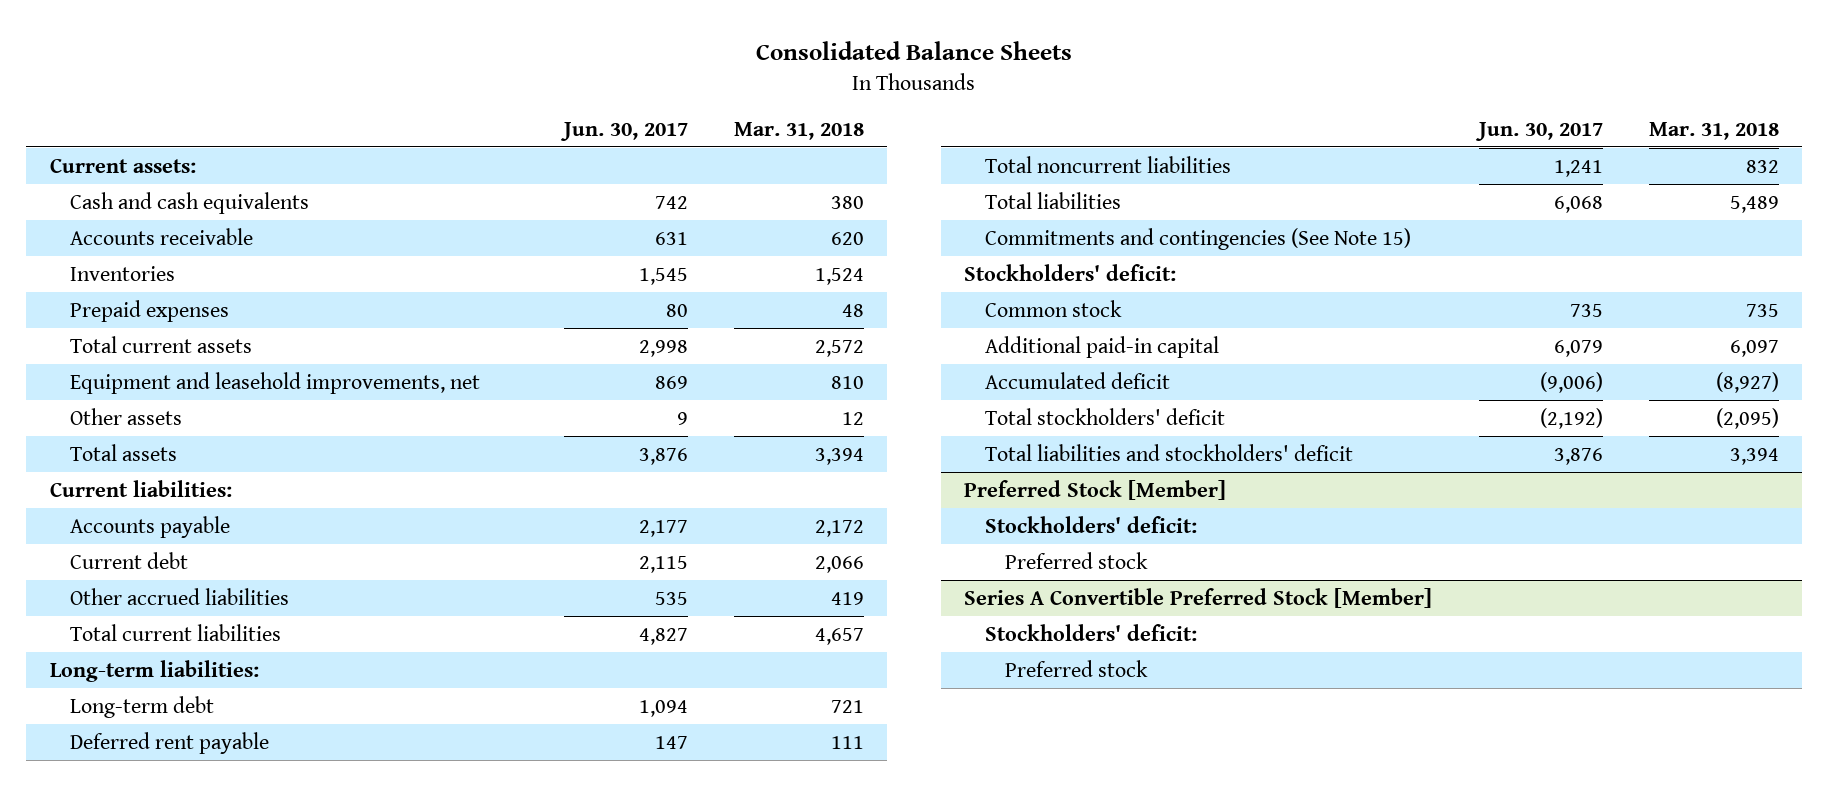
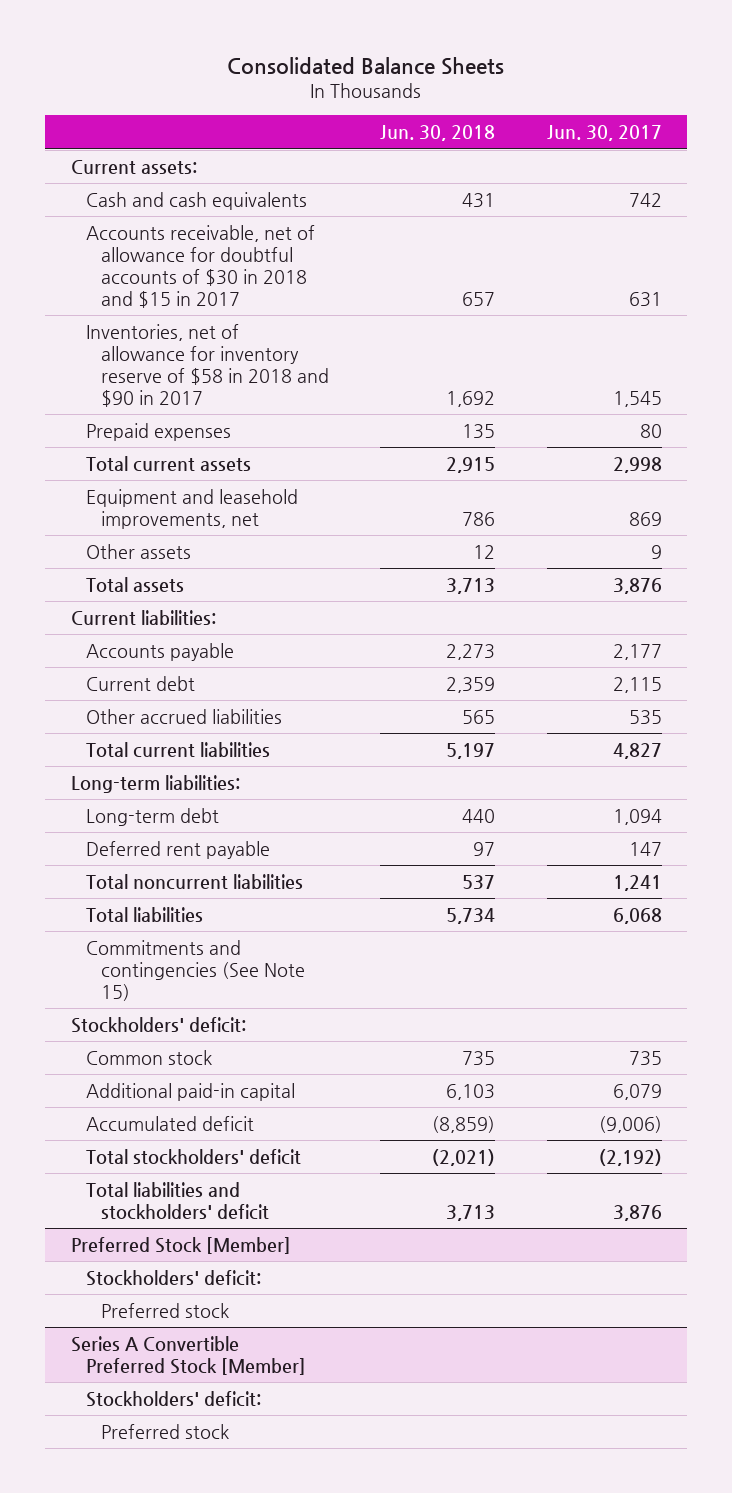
- | Jun. 30, 2017 | Mar. 31, 2018
+ | Jun. 30, 2018 | Jun. 30, 2017
- Accounts receivable | 631 | 620
- Inventories | 1,545 | 1,524
+ Accounts receivable, net of allowance for doubtful accounts of $30 in 2018 and $15 in 2017 | 657 | 631
+ Inventories, net of allowance for inventory reserve of $58 in 2018 and $90 in 2017 | 1,692 | 1,545

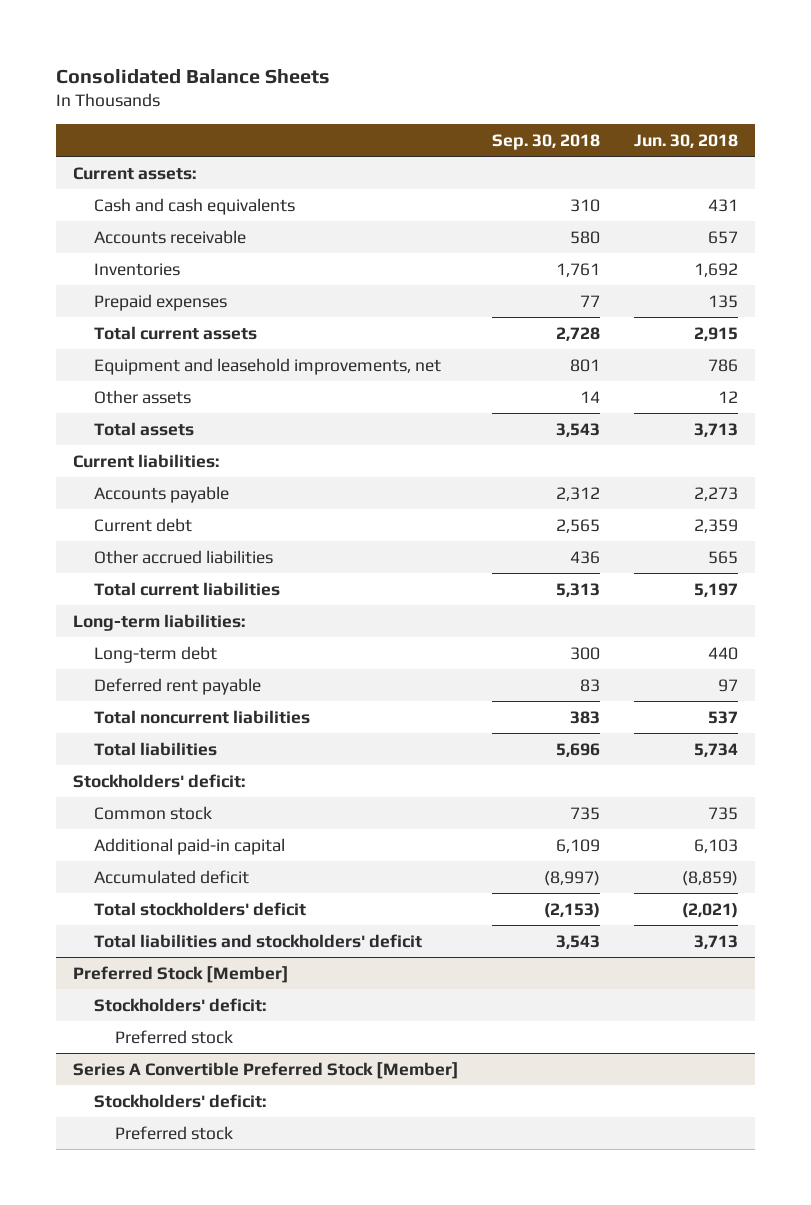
- | Jun. 30, 2018 | Jun. 30, 2017
+ | Sep. 30, 2018 | Jun. 30, 2018
- Accounts receivable, net of allowance for doubtful accounts of $30 in 2018 and $15 in 2017 | 657 | 631
- Inventories, net of allowance for inventory reserve of $58 in 2018 and $90 in 2017 | 1,692 | 1,545
+ Accounts receivable | 580 | 657
+ Inventories | 1,761 | 1,692
- Commitments and contingencies (See Note 15)

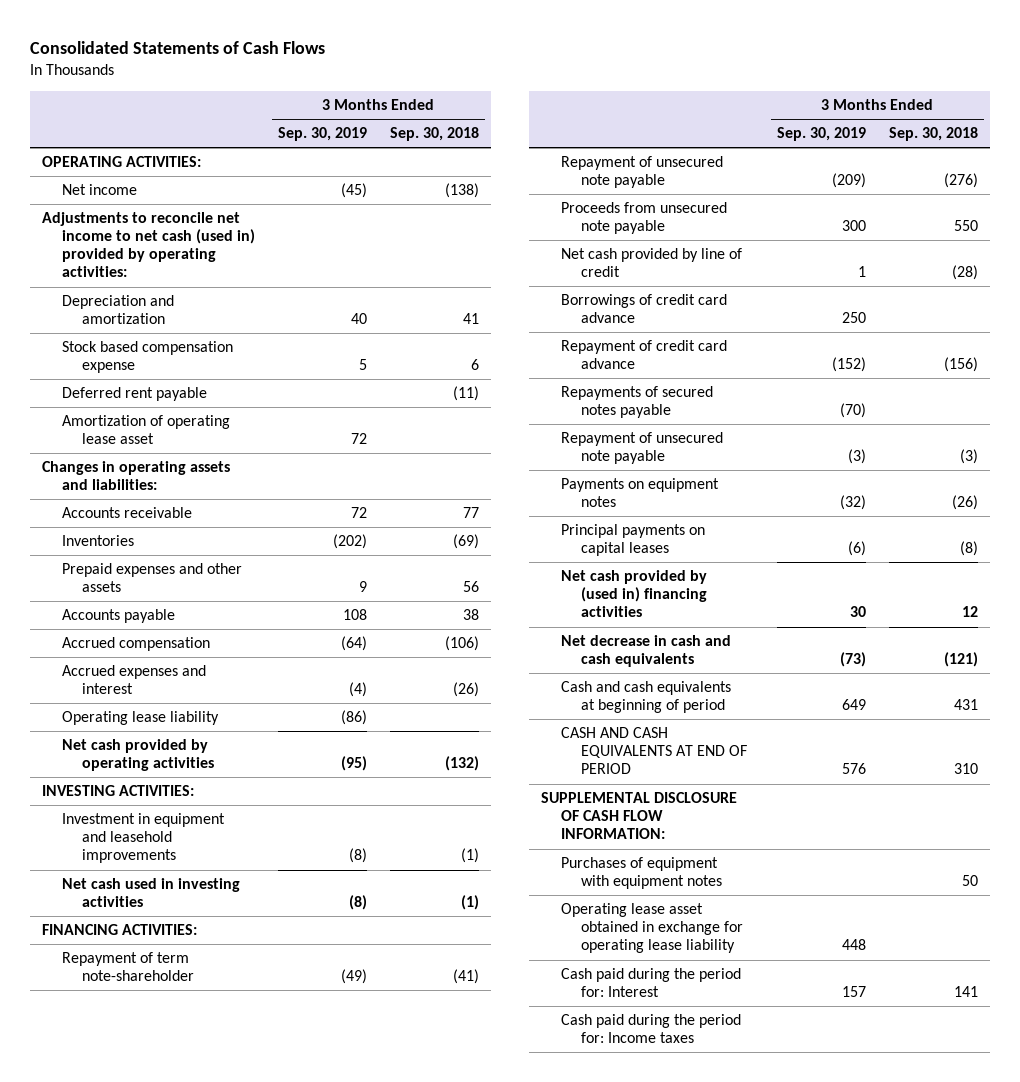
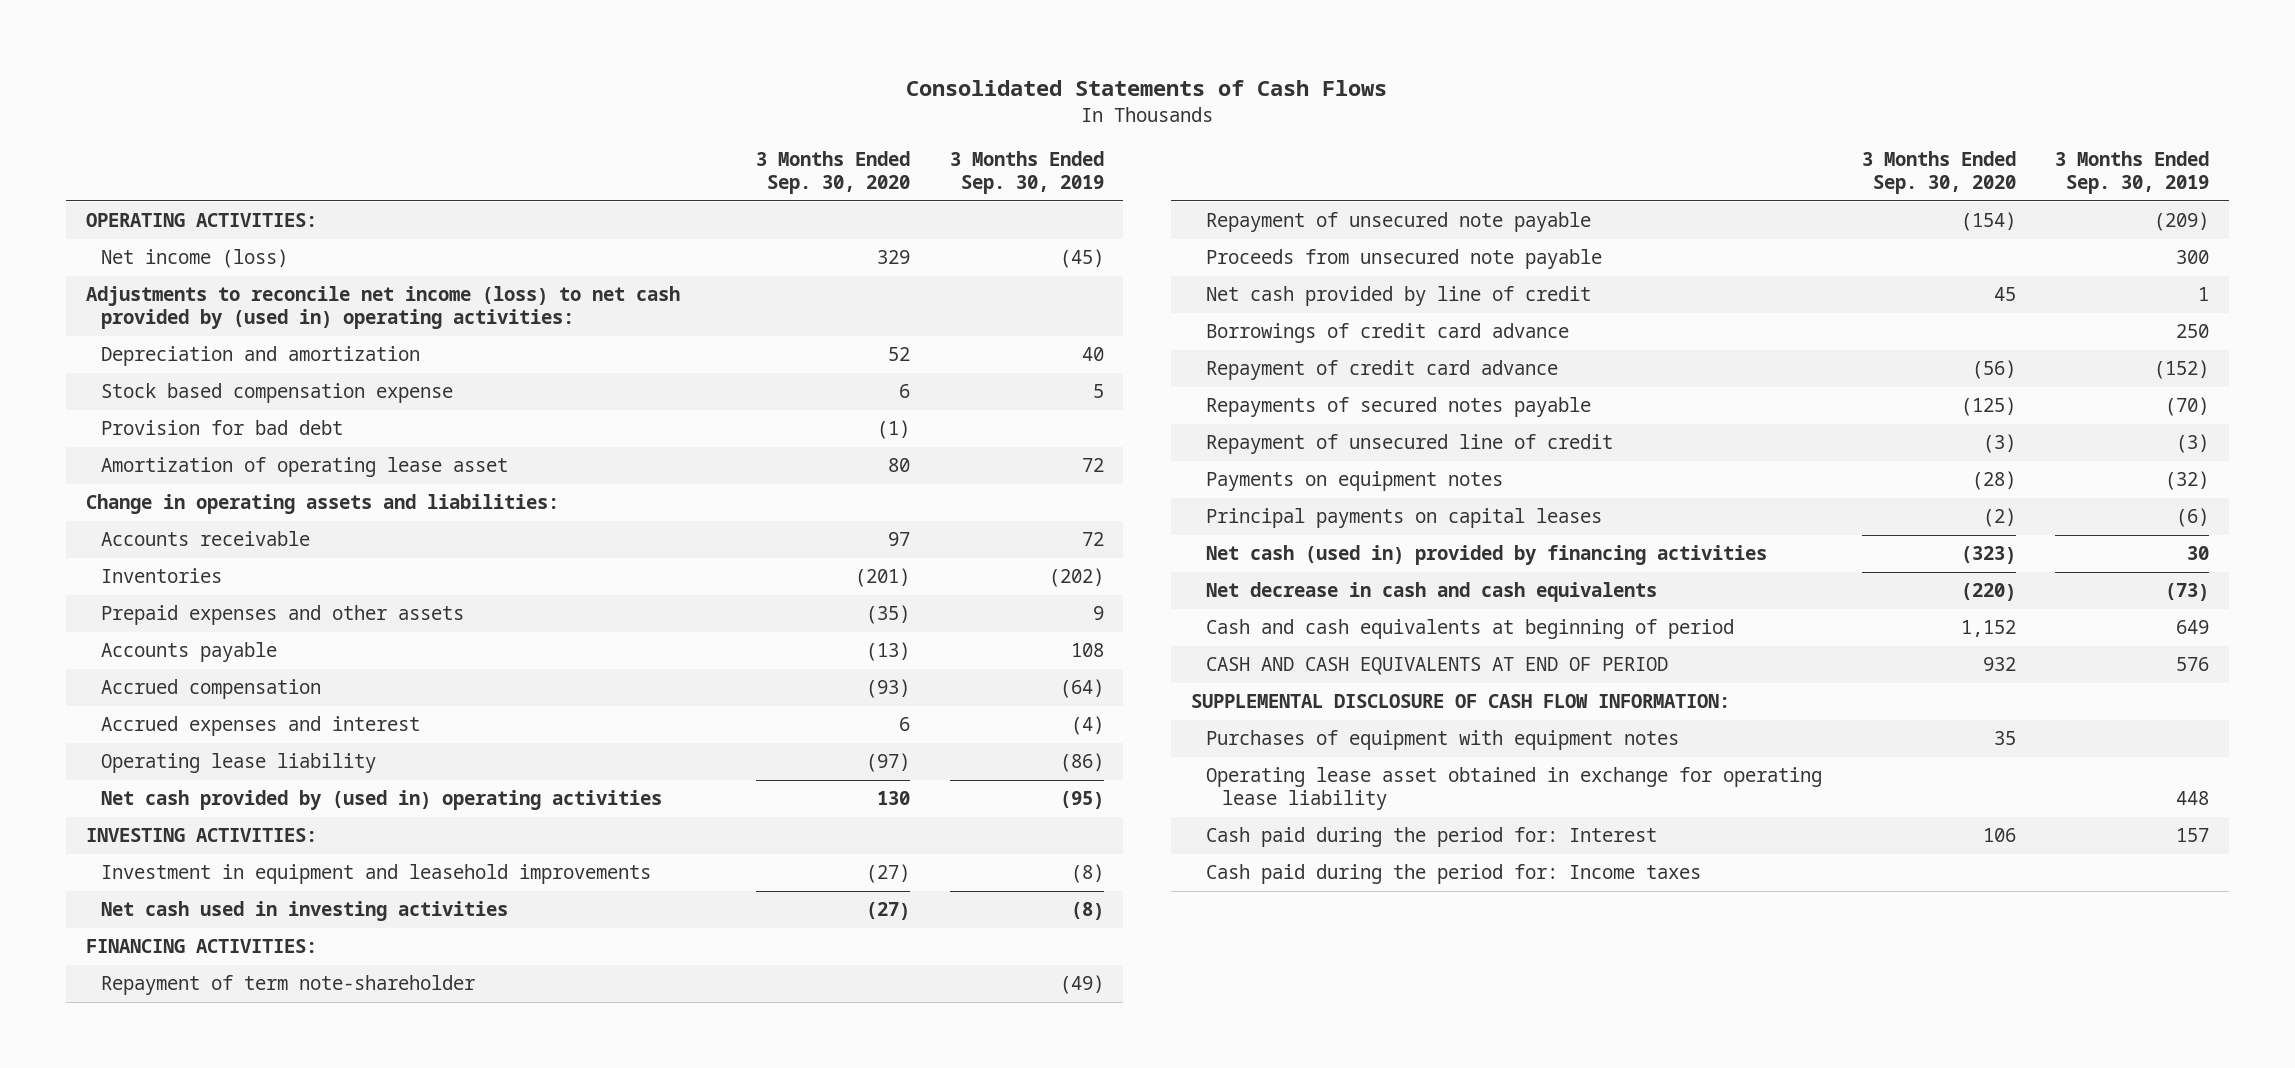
- | 3 Months Ended Sep. 30, 2019 | 3 Months Ended Sep. 30, 2018
+ | 3 Months Ended Sep. 30, 2020 | 3 Months Ended Sep. 30, 2019
- Net income | (45) | (138)
- Adjustments to reconcile net income to net cash (used in) provided by operating activities:
+ Net income (loss) | 329 | (45)
+ Adjustments to reconcile net income (loss) to net cash provided by (used in) operating activities:
- Deferred rent payable | | (11)
+ Provision for bad debt | (1) |
- Changes in operating assets and liabilities:
+ Change in operating assets and liabilities:
- Net cash provided by operating activities | (95) | (132)
+ Net cash provided by (used in) operating activities | 130 | (95)
- Repayment of unsecured note payable | (3) | (3)
+ Repayment of unsecured line of credit | (3) | (3)
- Net cash provided by (used in) financing activities | 30 | 12
+ Net cash (used in) provided by financing activities | (323) | 30

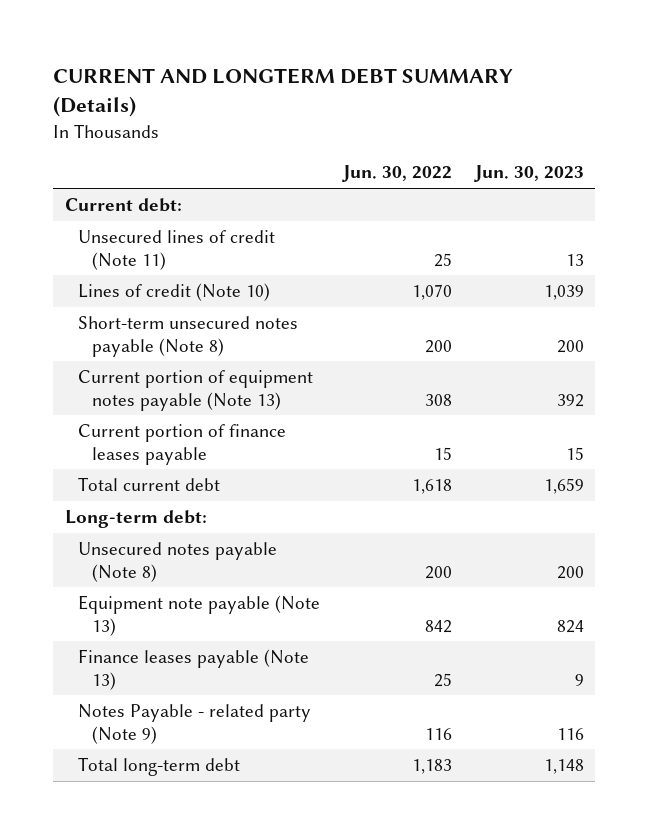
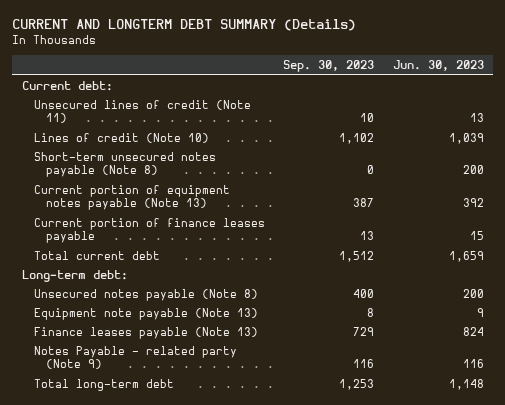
- | Jun. 30, 2022 | Jun. 30, 2023
+ | Sep. 30, 2023 | Jun. 30, 2023
- Equipment note payable (Note 13) | 842 | 824
- Finance leases payable (Note 13) | 25 | 9
+ Equipment note payable (Note 13) | 8 | 9
+ Finance leases payable (Note 13) | 729 | 824

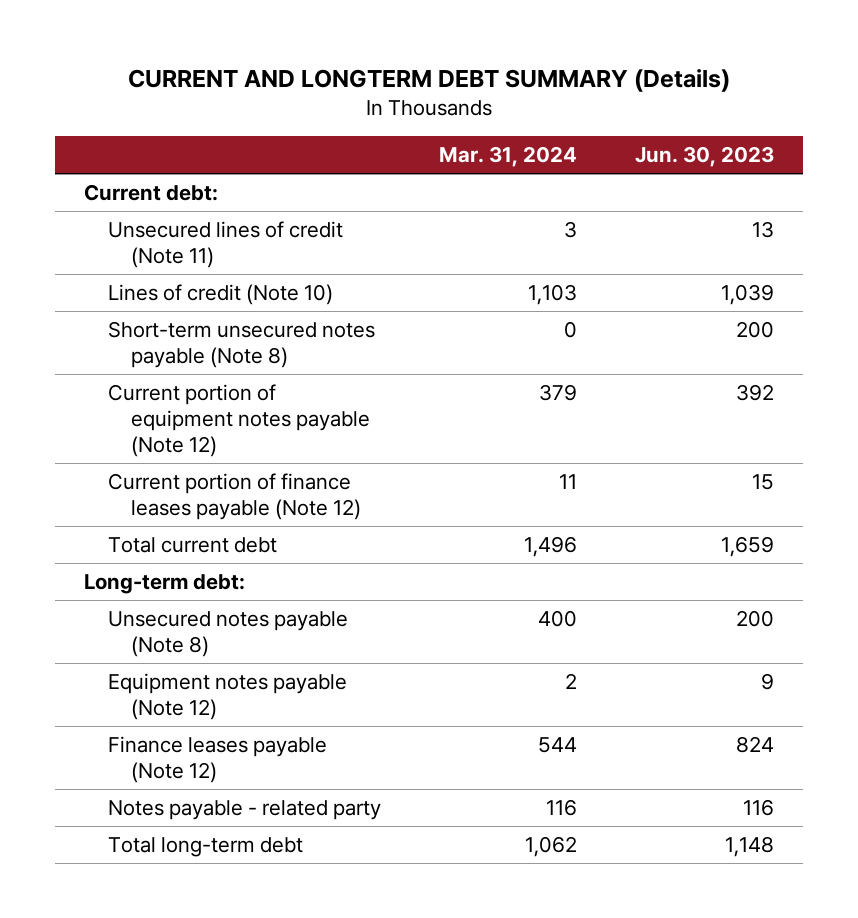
- | Sep. 30, 2023 | Jun. 30, 2023
+ | Mar. 31, 2024 | Jun. 30, 2023
- Current portion of equipment notes payable (Note 13) | 387 | 392
- Current portion of finance leases payable | 13 | 15
+ Current portion of equipment notes payable (Note 12) | 379 | 392
+ Current portion of finance leases payable (Note 12) | 11 | 15
- Equipment note payable (Note 13) | 8 | 9
- Finance leases payable (Note 13) | 729 | 824
- Notes Payable - related party (Note 9) | 116 | 116
+ Equipment notes payable (Note 12) | 2 | 9
+ Finance leases payable (Note 12) | 544 | 824
+ Notes payable - related party | 116 | 116

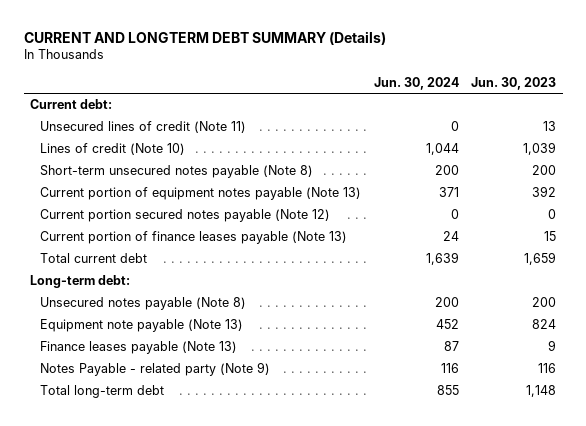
- | Mar. 31, 2024 | Jun. 30, 2023
+ | Jun. 30, 2024 | Jun. 30, 2023
- Current portion of equipment notes payable (Note 12) | 379 | 392
- Current portion of finance leases payable (Note 12) | 11 | 15
+ Current portion of equipment notes payable (Note 13) | 371 | 392
+ Current portion secured notes payable (Note 12) | 0 | 0
+ Current portion of finance leases payable (Note 13) | 24 | 15
- Equipment notes payable (Note 12) | 2 | 9
- Finance leases payable (Note 12) | 544 | 824
- Notes payable - related party | 116 | 116
+ Equipment note payable (Note 13) | 452 | 824
+ Finance leases payable (Note 13) | 87 | 9
+ Notes Payable - related party (Note 9) | 116 | 116

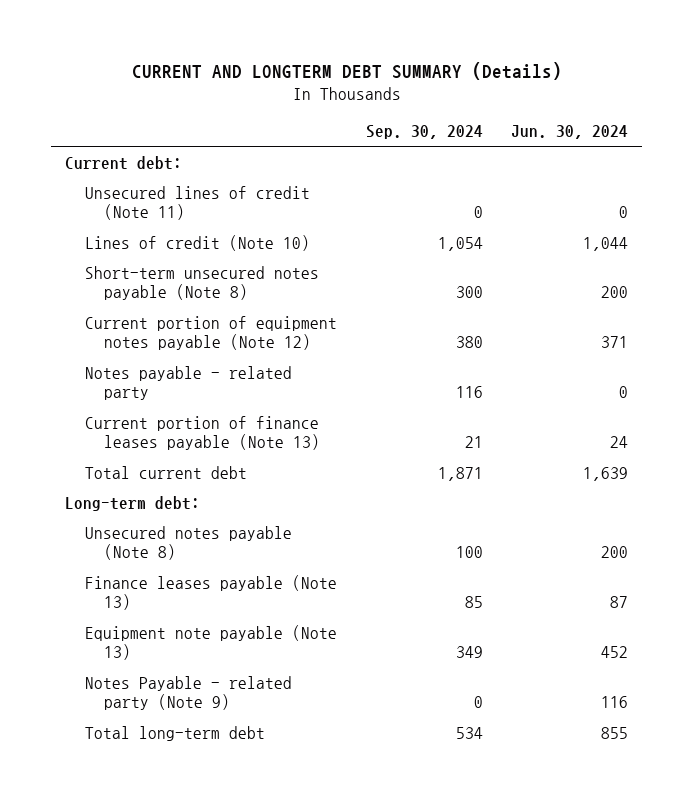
- | Jun. 30, 2024 | Jun. 30, 2023
+ | Sep. 30, 2024 | Jun. 30, 2024
- Current portion of equipment notes payable (Note 13) | 371 | 392
- Current portion secured notes payable (Note 12) | 0 | 0
+ Current portion of equipment notes payable (Note 12) | 380 | 371
+ Notes payable - related party | 116 | 0
moved down: Equipment note payable (Note 13) | 349 | 452

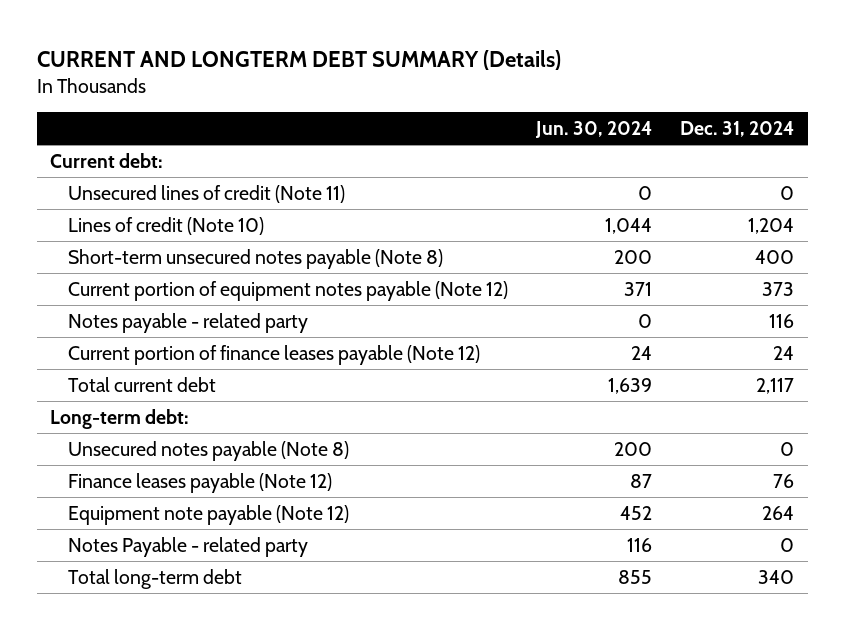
- | Sep. 30, 2024 | Jun. 30, 2024
+ | Jun. 30, 2024 | Dec. 31, 2024
- Current portion of finance leases payable (Note 13) | 21 | 24
+ Current portion of finance leases payable (Note 12) | 24 | 24
- Finance leases payable (Note 13) | 85 | 87
- Equipment note payable (Note 13) | 349 | 452
- Notes Payable - related party (Note 9) | 0 | 116
+ Finance leases payable (Note 12) | 87 | 76
+ Equipment note payable (Note 12) | 452 | 264
+ Notes Payable - related party | 116 | 0

